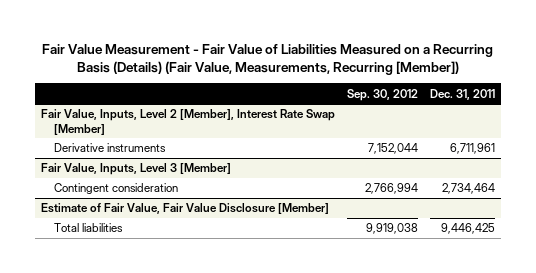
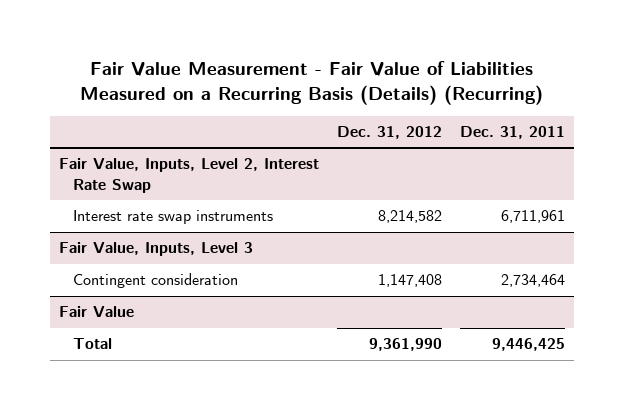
- Fair Value Measurement - Fair Value of Liabilities Measured on a Recurring Basis (Details) (Fair Value, Measurements, Recurring [Member])
+ Fair Value Measurement - Fair Value of Liabilities Measured on a Recurring Basis (Details) (Recurring)
- | Sep. 30, 2012 | Dec. 31, 2011
+ | Dec. 31, 2012 | Dec. 31, 2011
- Fair Value, Inputs, Level 2 [Member], Interest Rate Swap [Member]
- Derivative instruments | 7,152,044 | 6,711,961
- Fair Value, Inputs, Level 3 [Member]
+ Fair Value, Inputs, Level 2, Interest Rate Swap
+ Interest rate swap instruments | 8,214,582 | 6,711,961
+ Fair Value, Inputs, Level 3
- Estimate of Fair Value, Fair Value Disclosure [Member]
- Total liabilities | 9,919,038 | 9,446,425
+ Fair Value
+ Total | 9,361,990 | 9,446,425

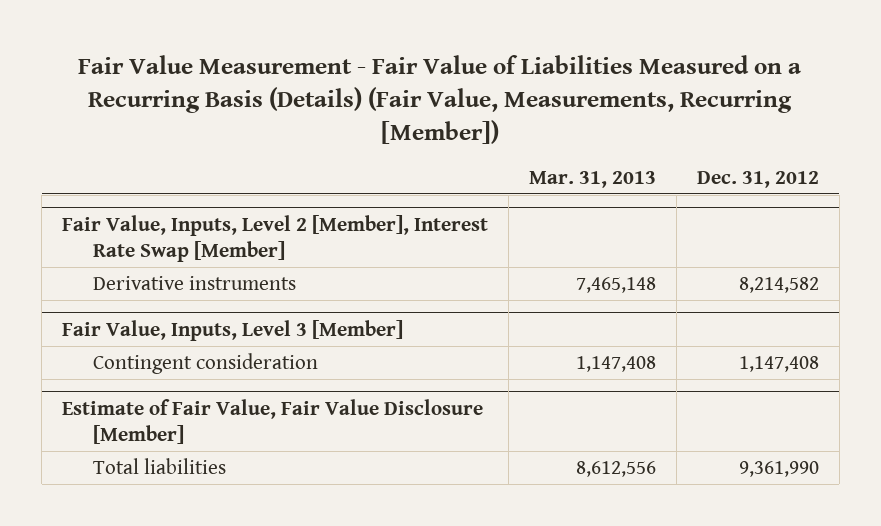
- Fair Value Measurement - Fair Value of Liabilities Measured on a Recurring Basis (Details) (Recurring)
+ Fair Value Measurement - Fair Value of Liabilities Measured on a Recurring Basis (Details) (Fair Value, Measurements, Recurring [Member])
- | Dec. 31, 2012 | Dec. 31, 2011
+ | Mar. 31, 2013 | Dec. 31, 2012
- Fair Value, Inputs, Level 2, Interest Rate Swap
- Interest rate swap instruments | 8,214,582 | 6,711,961
- Fair Value, Inputs, Level 3
+ Fair Value, Inputs, Level 2 [Member], Interest Rate Swap [Member]
+ Derivative instruments | 7,465,148 | 8,214,582
+ Fair Value, Inputs, Level 3 [Member]
- Fair Value
- Total | 9,361,990 | 9,446,425
+ Estimate of Fair Value, Fair Value Disclosure [Member]
+ Total liabilities | 8,612,556 | 9,361,990

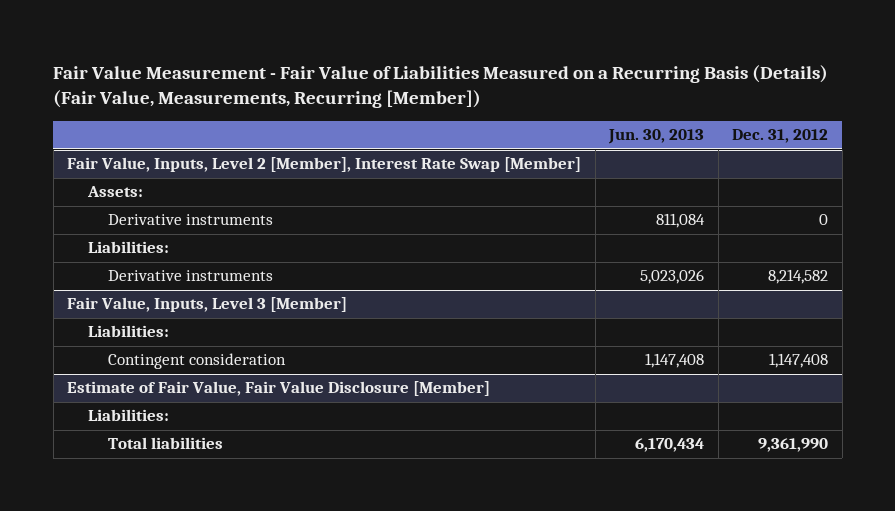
- | Mar. 31, 2013 | Dec. 31, 2012
+ | Jun. 30, 2013 | Dec. 31, 2012
@ Fair Value, Inputs, Level 2 [Member], Interest Rate Swap [Member]
+ Assets:
+ Derivative instruments | 811,084 | 0
+ Liabilities:
@ Fair Value, Inputs, Level 3 [Member]
+ Liabilities:
@ Estimate of Fair Value, Fair Value Disclosure [Member]
+ Liabilities:

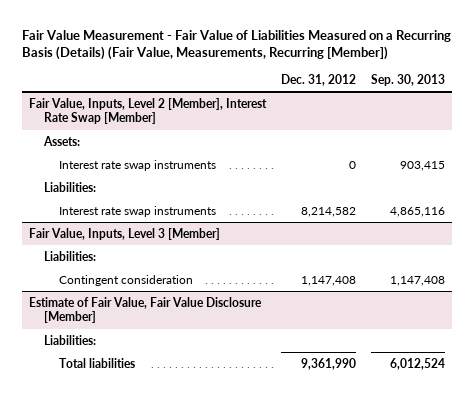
- | Jun. 30, 2013 | Dec. 31, 2012
+ | Dec. 31, 2012 | Sep. 30, 2013
@ Fair Value, Inputs, Level 2 [Member], Interest Rate Swap [Member]
- Derivative instruments | 811,084 | 0
+ Interest rate swap instruments | 0 | 903,415
- Derivative instruments | 5,023,026 | 8,214,582
+ Interest rate swap instruments | 8,214,582 | 4,865,116

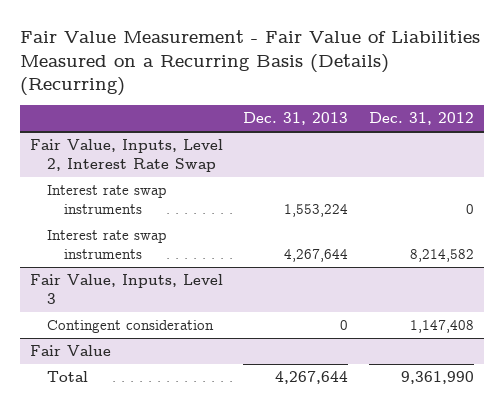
- Fair Value Measurement - Fair Value of Liabilities Measured on a Recurring Basis (Details) (Fair Value, Measurements, Recurring [Member])
+ Fair Value Measurement - Fair Value of Liabilities Measured on a Recurring Basis (Details) (Recurring)
- | Dec. 31, 2012 | Sep. 30, 2013
+ | Dec. 31, 2013 | Dec. 31, 2012
- Fair Value, Inputs, Level 2 [Member], Interest Rate Swap [Member]
- Assets:
+ Fair Value, Inputs, Level 2, Interest Rate Swap
- Liabilities:
- Fair Value, Inputs, Level 3 [Member]
- Liabilities:
+ Fair Value, Inputs, Level 3
- Estimate of Fair Value, Fair Value Disclosure [Member]
- Liabilities:
- Total liabilities | 9,361,990 | 6,012,524
+ Fair Value
+ Total | 4,267,644 | 9,361,990

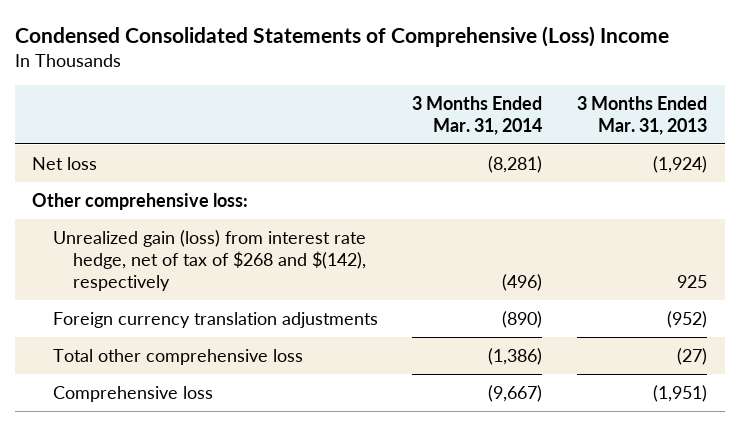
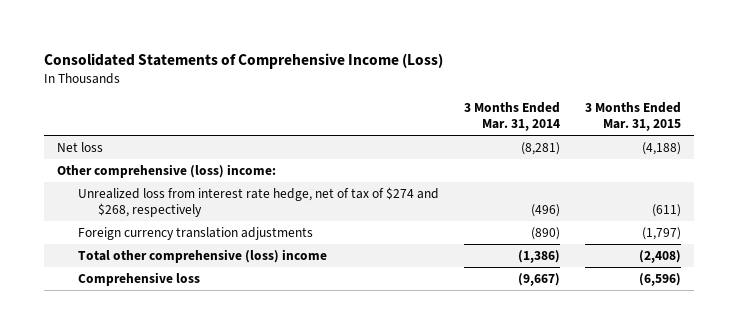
- Condensed Consolidated Statements of Comprehensive (Loss) Income
+ Consolidated Statements of Comprehensive Income (Loss)
- | 3 Months Ended Mar. 31, 2014 | 3 Months Ended Mar. 31, 2013
+ | 3 Months Ended Mar. 31, 2014 | 3 Months Ended Mar. 31, 2015
- Other comprehensive loss:
- Unrealized gain (loss) from interest rate hedge, net of tax of $268 and $(142), respectively | (496) | 925
+ Other comprehensive (loss) income:
+ Unrealized loss from interest rate hedge, net of tax of $274 and $268, respectively | (496) | (611)
- Total other comprehensive loss | (1,386) | (27)
+ Total other comprehensive (loss) income | (1,386) | (2,408)

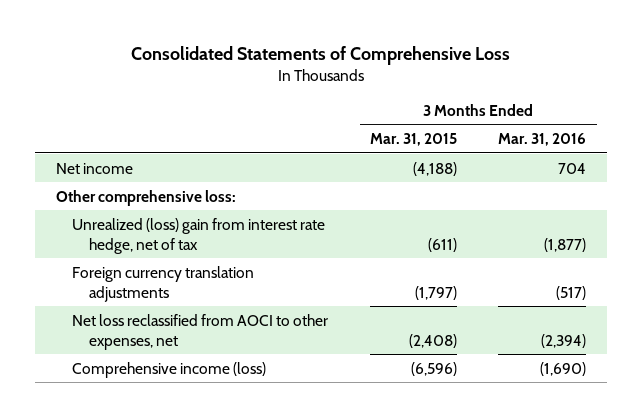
- Consolidated Statements of Comprehensive Income (Loss)
+ Consolidated Statements of Comprehensive Loss
- | 3 Months Ended Mar. 31, 2014 | 3 Months Ended Mar. 31, 2015
+ | 3 Months Ended Mar. 31, 2015 | 3 Months Ended Mar. 31, 2016
- Net loss | (8,281) | (4,188)
- Other comprehensive (loss) income:
- Unrealized loss from interest rate hedge, net of tax of $274 and $268, respectively | (496) | (611)
+ Net income | (4,188) | 704
+ Other comprehensive loss:
+ Unrealized (loss) gain from interest rate hedge, net of tax | (611) | (1,877)
- Total other comprehensive (loss) income | (1,386) | (2,408)
- Comprehensive loss | (9,667) | (6,596)
+ Net loss reclassified from AOCI to other expenses, net | (2,408) | (2,394)
+ Comprehensive income (loss) | (6,596) | (1,690)

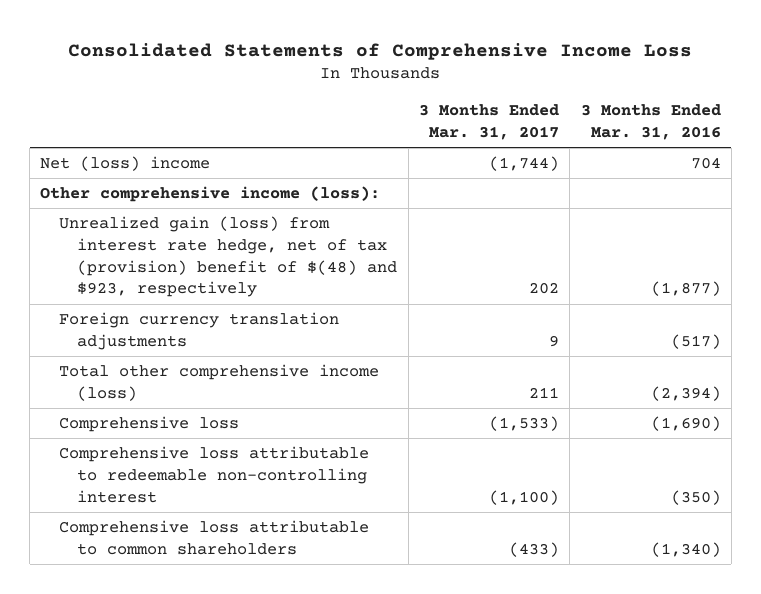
- Consolidated Statements of Comprehensive Loss
+ Consolidated Statements of Comprehensive Income Loss
- | 3 Months Ended Mar. 31, 2015 | 3 Months Ended Mar. 31, 2016
+ | 3 Months Ended Mar. 31, 2017 | 3 Months Ended Mar. 31, 2016
- Net income | (4,188) | 704
- Other comprehensive loss:
- Unrealized (loss) gain from interest rate hedge, net of tax | (611) | (1,877)
+ Net (loss) income | (1,744) | 704
+ Other comprehensive income (loss):
+ Unrealized gain (loss) from interest rate hedge, net of tax (provision) benefit of $(48) and $923, respectively | 202 | (1,877)
- Net loss reclassified from AOCI to other expenses, net | (2,408) | (2,394)
- Comprehensive income (loss) | (6,596) | (1,690)
+ Total other comprehensive income (loss) | 211 | (2,394)
+ Comprehensive loss | (1,533) | (1,690)
+ Comprehensive loss attributable to redeemable non-controlling interest | (1,100) | (350)
+ Comprehensive loss attributable to common shareholders | (433) | (1,340)

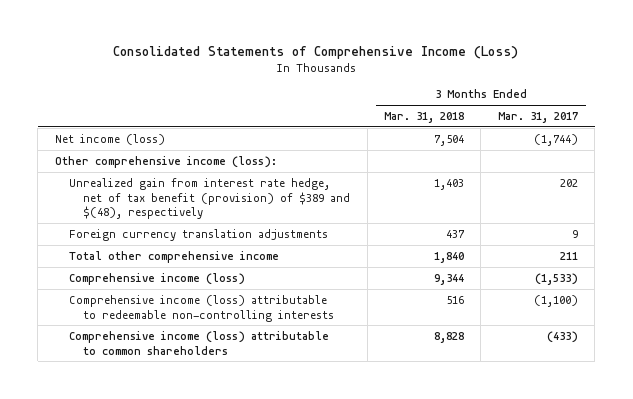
- Consolidated Statements of Comprehensive Income Loss
+ Consolidated Statements of Comprehensive Income (Loss)
- | 3 Months Ended Mar. 31, 2017 | 3 Months Ended Mar. 31, 2016
+ | 3 Months Ended Mar. 31, 2018 | 3 Months Ended Mar. 31, 2017
- Net (loss) income | (1,744) | 704
+ Net income (loss) | 7,504 | (1,744)
- Unrealized gain (loss) from interest rate hedge, net of tax (provision) benefit of $(48) and $923, respectively | 202 | (1,877)
+ Unrealized gain from interest rate hedge, net of tax benefit (provision) of $389 and $(48), respectively | 1,403 | 202
- Total other comprehensive income (loss) | 211 | (2,394)
- Comprehensive loss | (1,533) | (1,690)
- Comprehensive loss attributable to redeemable non-controlling interest | (1,100) | (350)
- Comprehensive loss attributable to common shareholders | (433) | (1,340)
+ Total other comprehensive income | 1,840 | 211
+ Comprehensive income (loss) | 9,344 | (1,533)
+ Comprehensive income (loss) attributable to redeemable non-controlling interests | 516 | (1,100)
+ Comprehensive income (loss) attributable to common shareholders | 8,828 | (433)

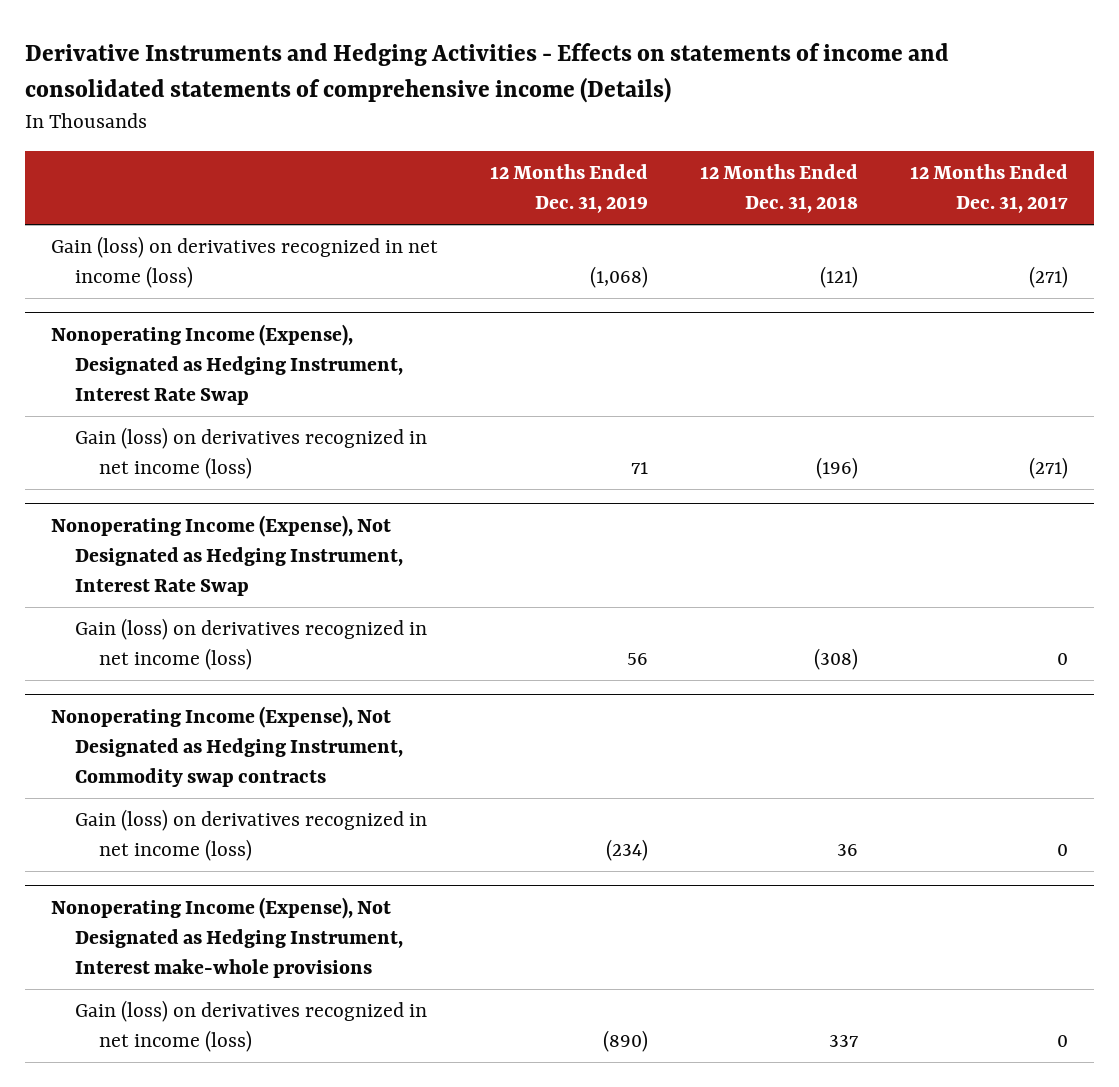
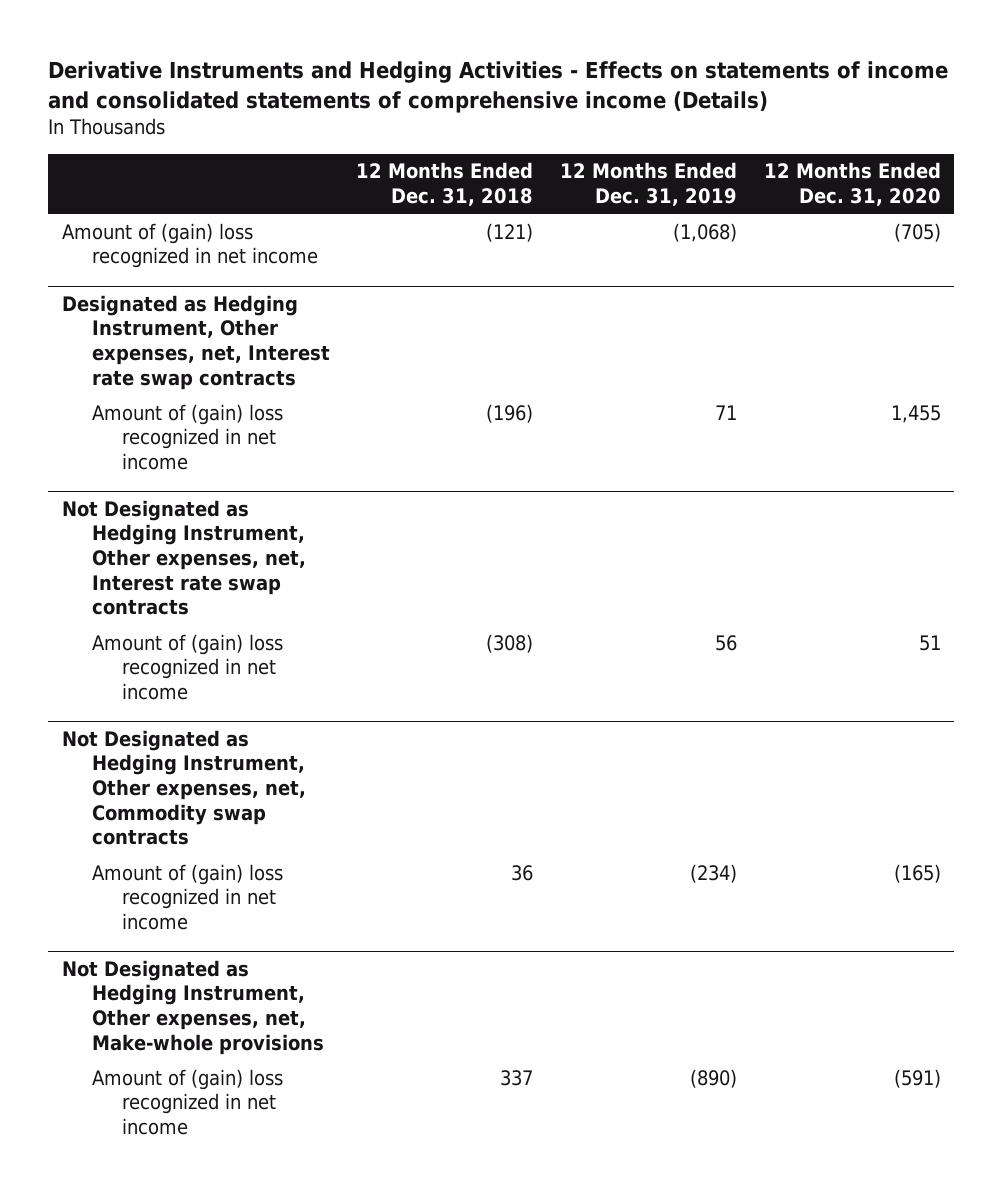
- | 12 Months Ended Dec. 31, 2019 | 12 Months Ended Dec. 31, 2018 | 12 Months Ended Dec. 31, 2017
+ | 12 Months Ended Dec. 31, 2018 | 12 Months Ended Dec. 31, 2019 | 12 Months Ended Dec. 31, 2020
- Gain (loss) on derivatives recognized in net income (loss) | (1,068) | (121) | (271)
- Nonoperating Income (Expense), Designated as Hedging Instrument, Interest Rate Swap
- Gain (loss) on derivatives recognized in net income (loss) | 71 | (196) | (271)
- Nonoperating Income (Expense), Not Designated as Hedging Instrument, Interest Rate Swap
- Gain (loss) on derivatives recognized in net income (loss) | 56 | (308) | 0
- Nonoperating Income (Expense), Not Designated as Hedging Instrument, Commodity swap contracts
- Gain (loss) on derivatives recognized in net income (loss) | (234) | 36 | 0
- Nonoperating Income (Expense), Not Designated as Hedging Instrument, Interest make-whole provisions
- Gain (loss) on derivatives recognized in net income (loss) | (890) | 337 | 0
+ Amount of (gain) loss recognized in net income | (121) | (1,068) | (705)
+ Designated as Hedging Instrument, Other expenses, net, Interest rate swap contracts
+ Amount of (gain) loss recognized in net income | (196) | 71 | 1,455
+ Not Designated as Hedging Instrument, Other expenses, net, Interest rate swap contracts
+ Amount of (gain) loss recognized in net income | (308) | 56 | 51
+ Not Designated as Hedging Instrument, Other expenses, net, Commodity swap contracts
+ Amount of (gain) loss recognized in net income | 36 | (234) | (165)
+ Not Designated as Hedging Instrument, Other expenses, net, Make-whole provisions
+ Amount of (gain) loss recognized in net income | 337 | (890) | (591)

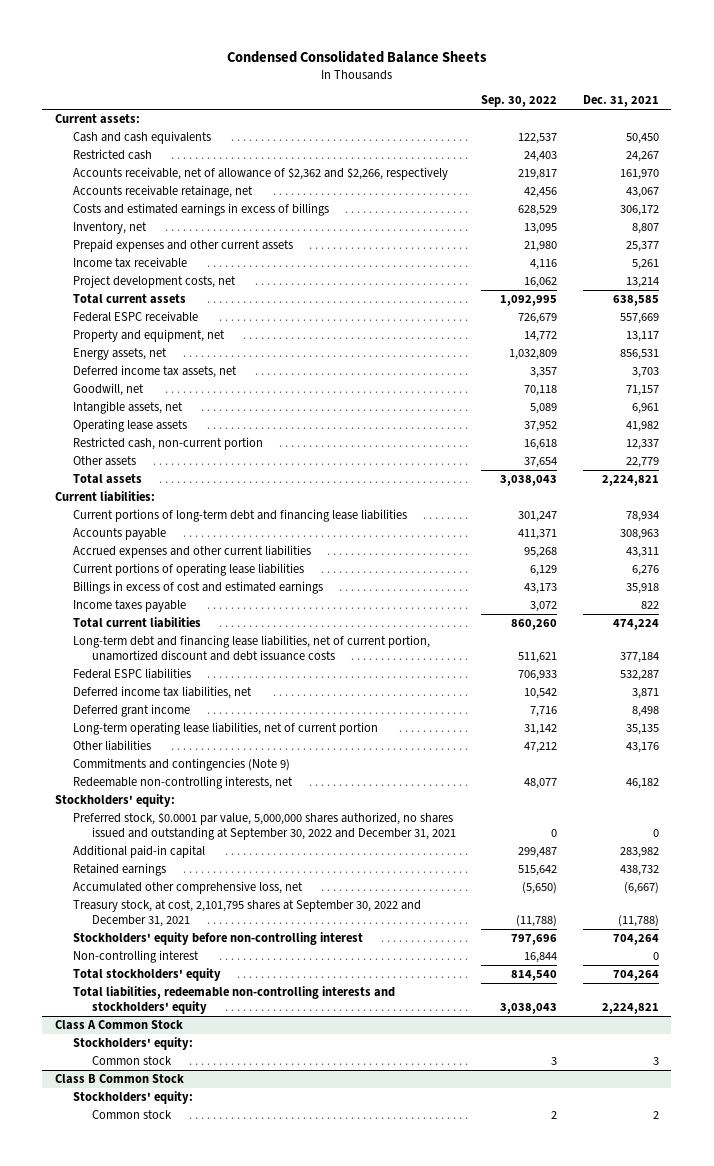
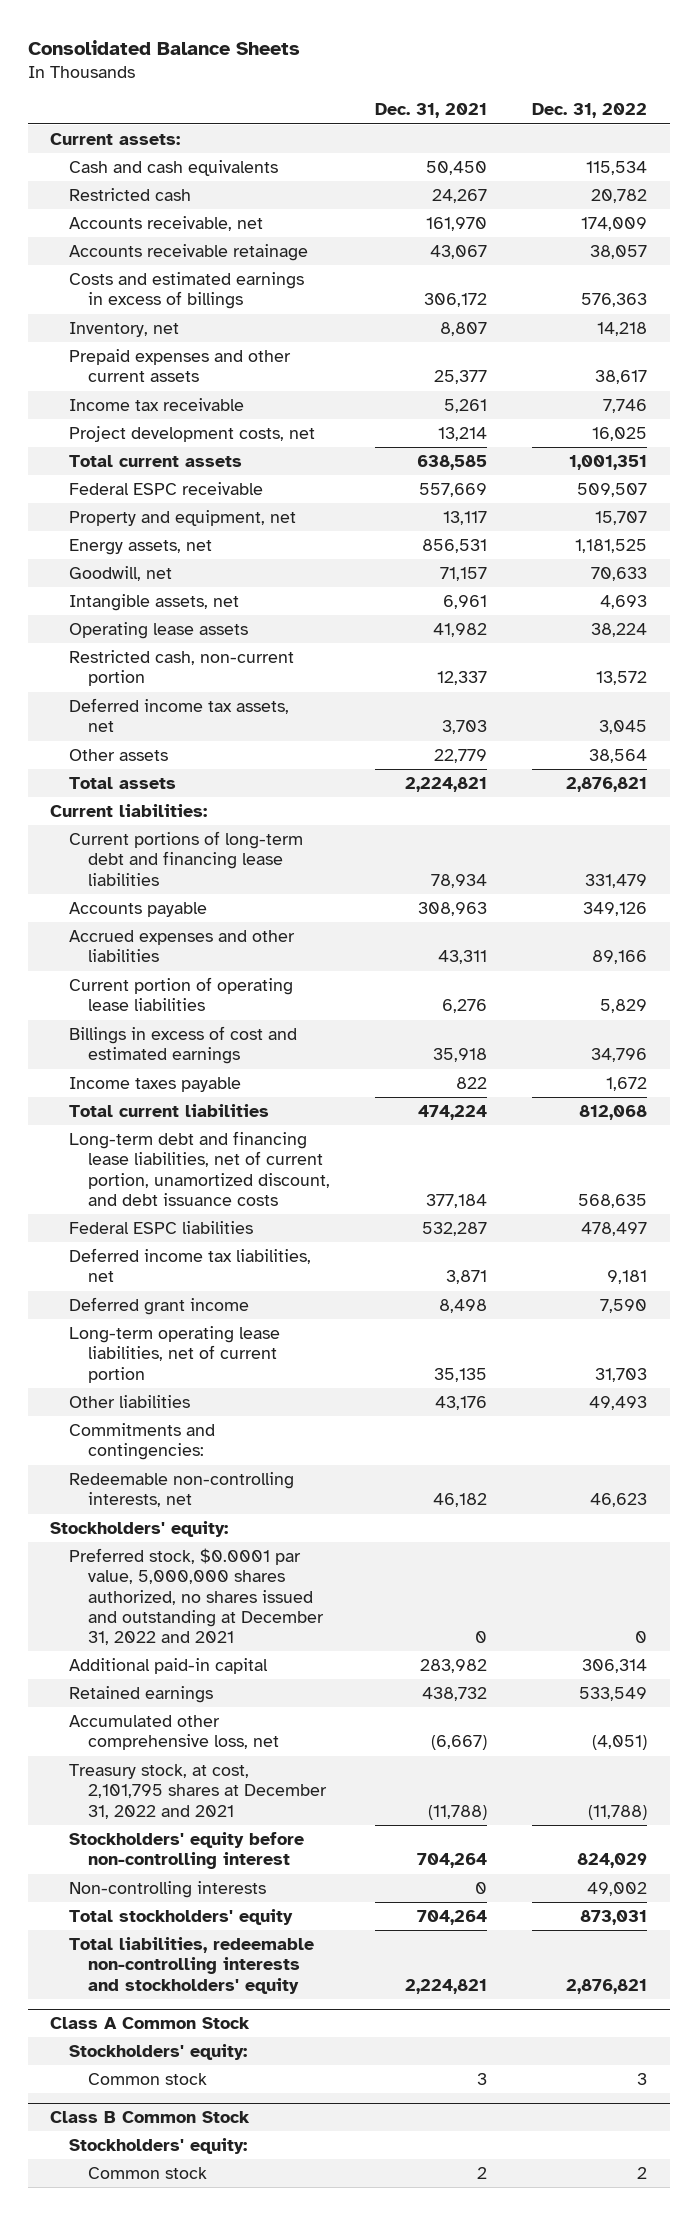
- Condensed Consolidated Balance Sheets
+ Consolidated Balance Sheets
- | Sep. 30, 2022 | Dec. 31, 2021
+ | Dec. 31, 2021 | Dec. 31, 2022
- Accounts receivable, net of allowance of $2,362 and $2,266, respectively | 219,817 | 161,970
- Accounts receivable retainage, net | 42,456 | 43,067
+ Accounts receivable, net | 161,970 | 174,009
+ Accounts receivable retainage | 43,067 | 38,057
moved down: Deferred income tax assets, net | 3,703 | 3,045
- Accrued expenses and other current liabilities | 95,268 | 43,311
- Current portions of operating lease liabilities | 6,129 | 6,276
+ Accrued expenses and other liabilities | 43,311 | 89,166
+ Current portion of operating lease liabilities | 6,276 | 5,829
- Long-term debt and financing lease liabilities, net of current portion, unamortized discount and debt issuance costs | 511,621 | 377,184
+ Long-term debt and financing lease liabilities, net of current portion, unamortized discount, and debt issuance costs | 377,184 | 568,635
- Commitments and contingencies (Note 9)
+ Commitments and contingencies:
- Preferred stock, $0.0001 par value, 5,000,000 shares authorized, no shares issued and outstanding at September 30, 2022 and December 31, 2021 | 0 | 0
+ Preferred stock, $0.0001 par value, 5,000,000 shares authorized, no shares issued and outstanding at December 31, 2022 and 2021 | 0 | 0
- Treasury stock, at cost, 2,101,795 shares at September 30, 2022 and December 31, 2021 | (11,788) | (11,788)
+ Treasury stock, at cost, 2,101,795 shares at December 31, 2022 and 2021 | (11,788) | (11,788)
- Non-controlling interest | 16,844 | 0
+ Non-controlling interests | 0 | 49,002

